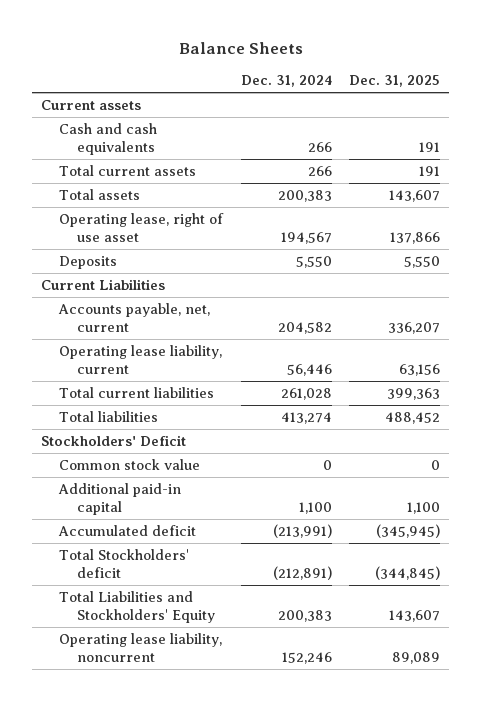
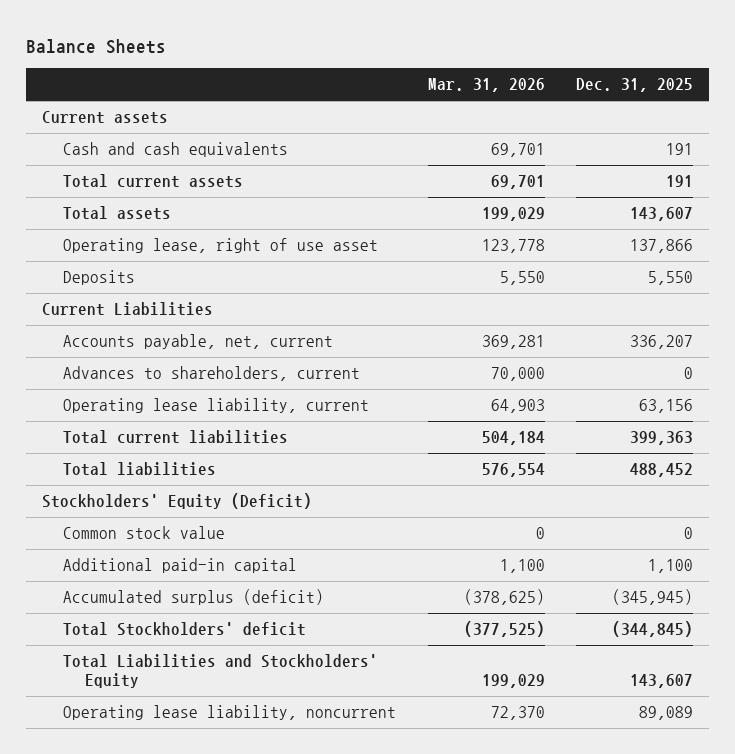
- | Dec. 31, 2024 | Dec. 31, 2025
+ | Mar. 31, 2026 | Dec. 31, 2025
+ Advances to shareholders, current | 70,000 | 0
- Stockholders' Deficit
+ Stockholders' Equity (Deficit)
- Accumulated deficit | (213,991) | (345,945)
+ Accumulated surplus (deficit) | (378,625) | (345,945)

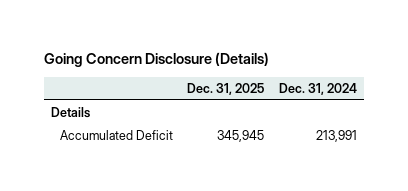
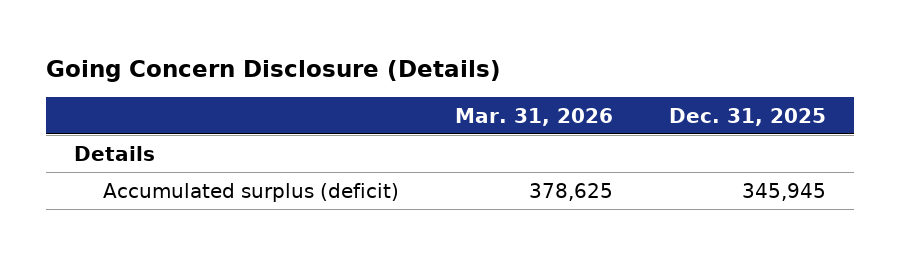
- | Dec. 31, 2025 | Dec. 31, 2024
+ | Mar. 31, 2026 | Dec. 31, 2025
- Accumulated Deficit | 345,945 | 213,991
+ Accumulated surplus (deficit) | 378,625 | 345,945

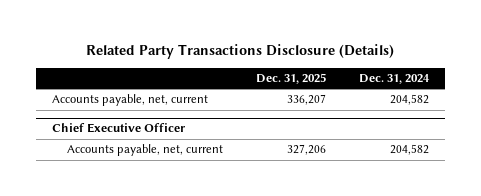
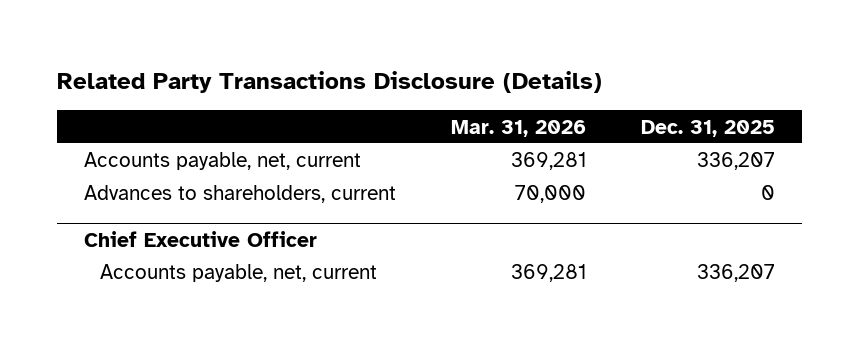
- | Dec. 31, 2025 | Dec. 31, 2024
+ | Mar. 31, 2026 | Dec. 31, 2025
+ Advances to shareholders, current | 70,000 | 0
@ Chief Executive Officer
- Accounts payable, net, current | 327,206 | 204,582
+ Accounts payable, net, current | 369,281 | 336,207

